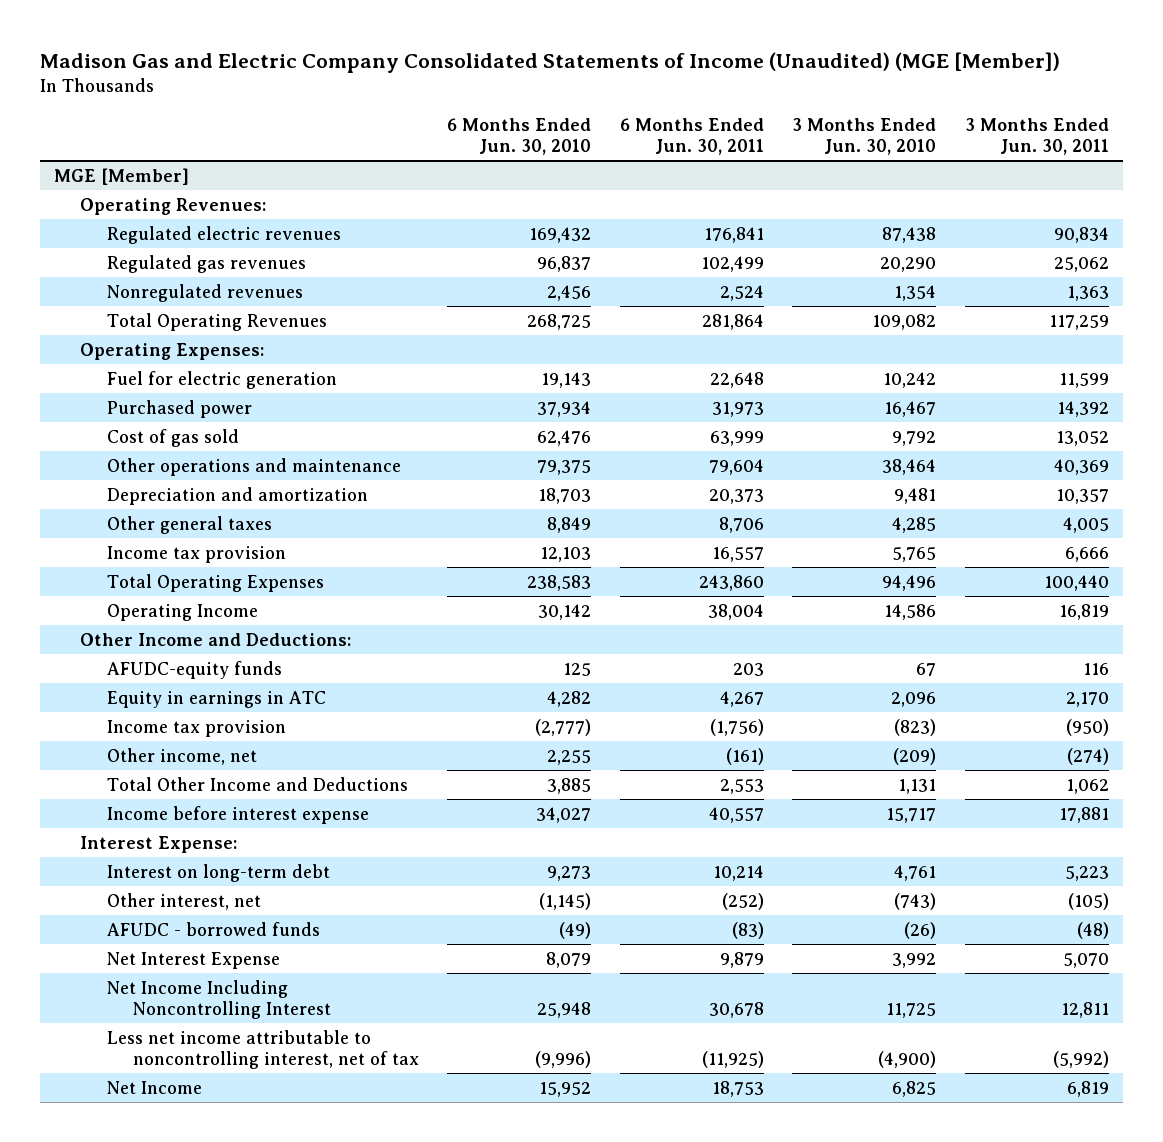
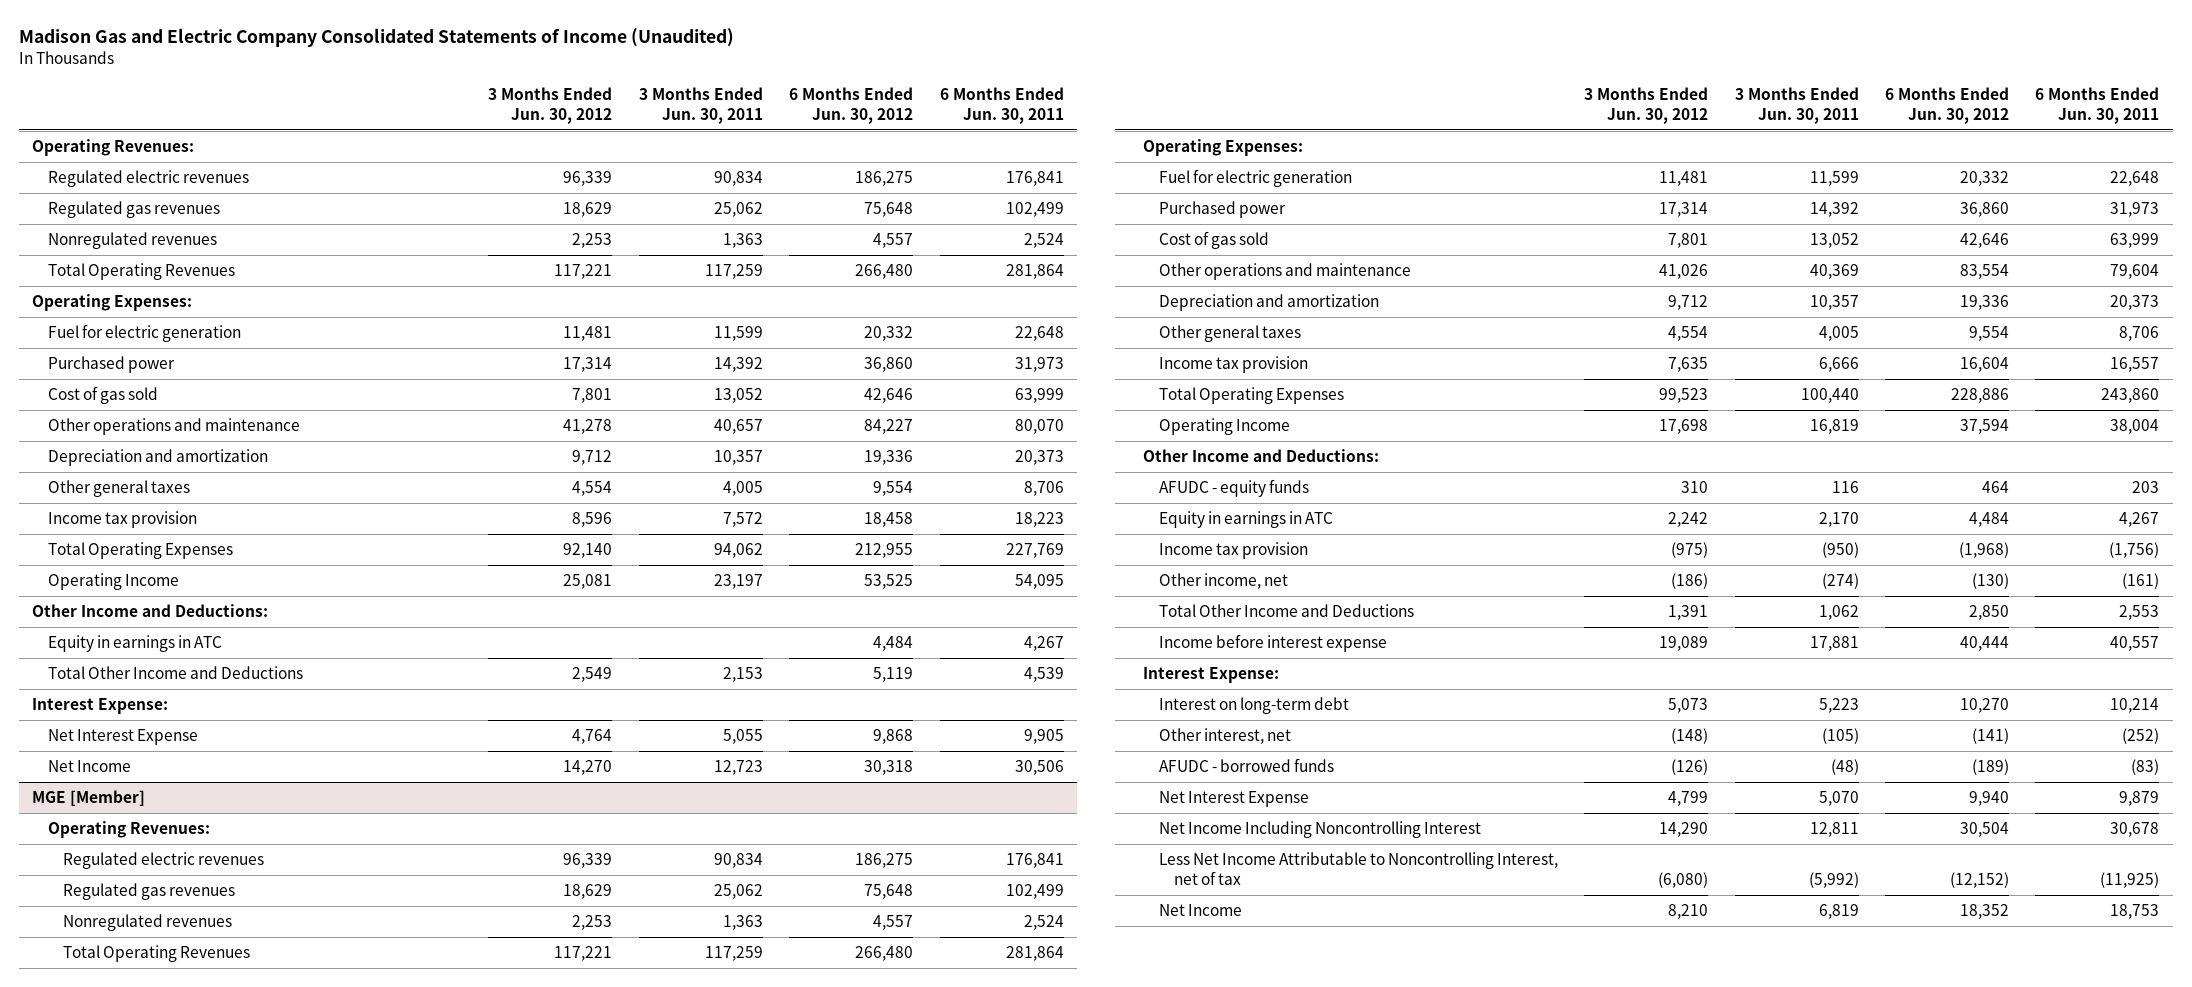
- Madison Gas and Electric Company Consolidated Statements of Income (Unaudited) (MGE [Member])
+ Madison Gas and Electric Company Consolidated Statements of Income (Unaudited)
- | 6 Months Ended Jun. 30, 2010 | 6 Months Ended Jun. 30, 2011 | 3 Months Ended Jun. 30, 2010 | 3 Months Ended Jun. 30, 2011
+ | 3 Months Ended Jun. 30, 2012 | 3 Months Ended Jun. 30, 2011 | 6 Months Ended Jun. 30, 2012 | 6 Months Ended Jun. 30, 2011
+ Operating Revenues:
+ Regulated electric revenues | 96,339 | 90,834 | 186,275 | 176,841
+ Regulated gas revenues | 18,629 | 25,062 | 75,648 | 102,499
+ Nonregulated revenues | 2,253 | 1,363 | 4,557 | 2,524
+ Total Operating Revenues | 117,221 | 117,259 | 266,480 | 281,864
+ Operating Expenses:
+ Fuel for electric generation | 11,481 | 11,599 | 20,332 | 22,648
+ Purchased power | 17,314 | 14,392 | 36,860 | 31,973
+ Cost of gas sold | 7,801 | 13,052 | 42,646 | 63,999
+ Other operations and maintenance | 41,278 | 40,657 | 84,227 | 80,070
+ Depreciation and amortization | 9,712 | 10,357 | 19,336 | 20,373
+ Other general taxes | 4,554 | 4,005 | 9,554 | 8,706
+ Income tax provision | 8,596 | 7,572 | 18,458 | 18,223
+ Total Operating Expenses | 92,140 | 94,062 | 212,955 | 227,769
+ Operating Income | 25,081 | 23,197 | 53,525 | 54,095
+ Other Income and Deductions:
+ Equity in earnings in ATC | | | 4,484 | 4,267
+ Total Other Income and Deductions | 2,549 | 2,153 | 5,119 | 4,539
+ Interest Expense:
+ Net Interest Expense | 4,764 | 5,055 | 9,868 | 9,905
+ Net Income | 14,270 | 12,723 | 30,318 | 30,506
@ MGE [Member]
- AFUDC-equity funds | 125 | 203 | 67 | 116
+ AFUDC - equity funds | 310 | 116 | 464 | 203
- Less net income attributable to noncontrolling interest, net of tax | (9,996) | (11,925) | (4,900) | (5,992)
+ Less Net Income Attributable to Noncontrolling Interest, net of tax | (6,080) | (5,992) | (12,152) | (11,925)

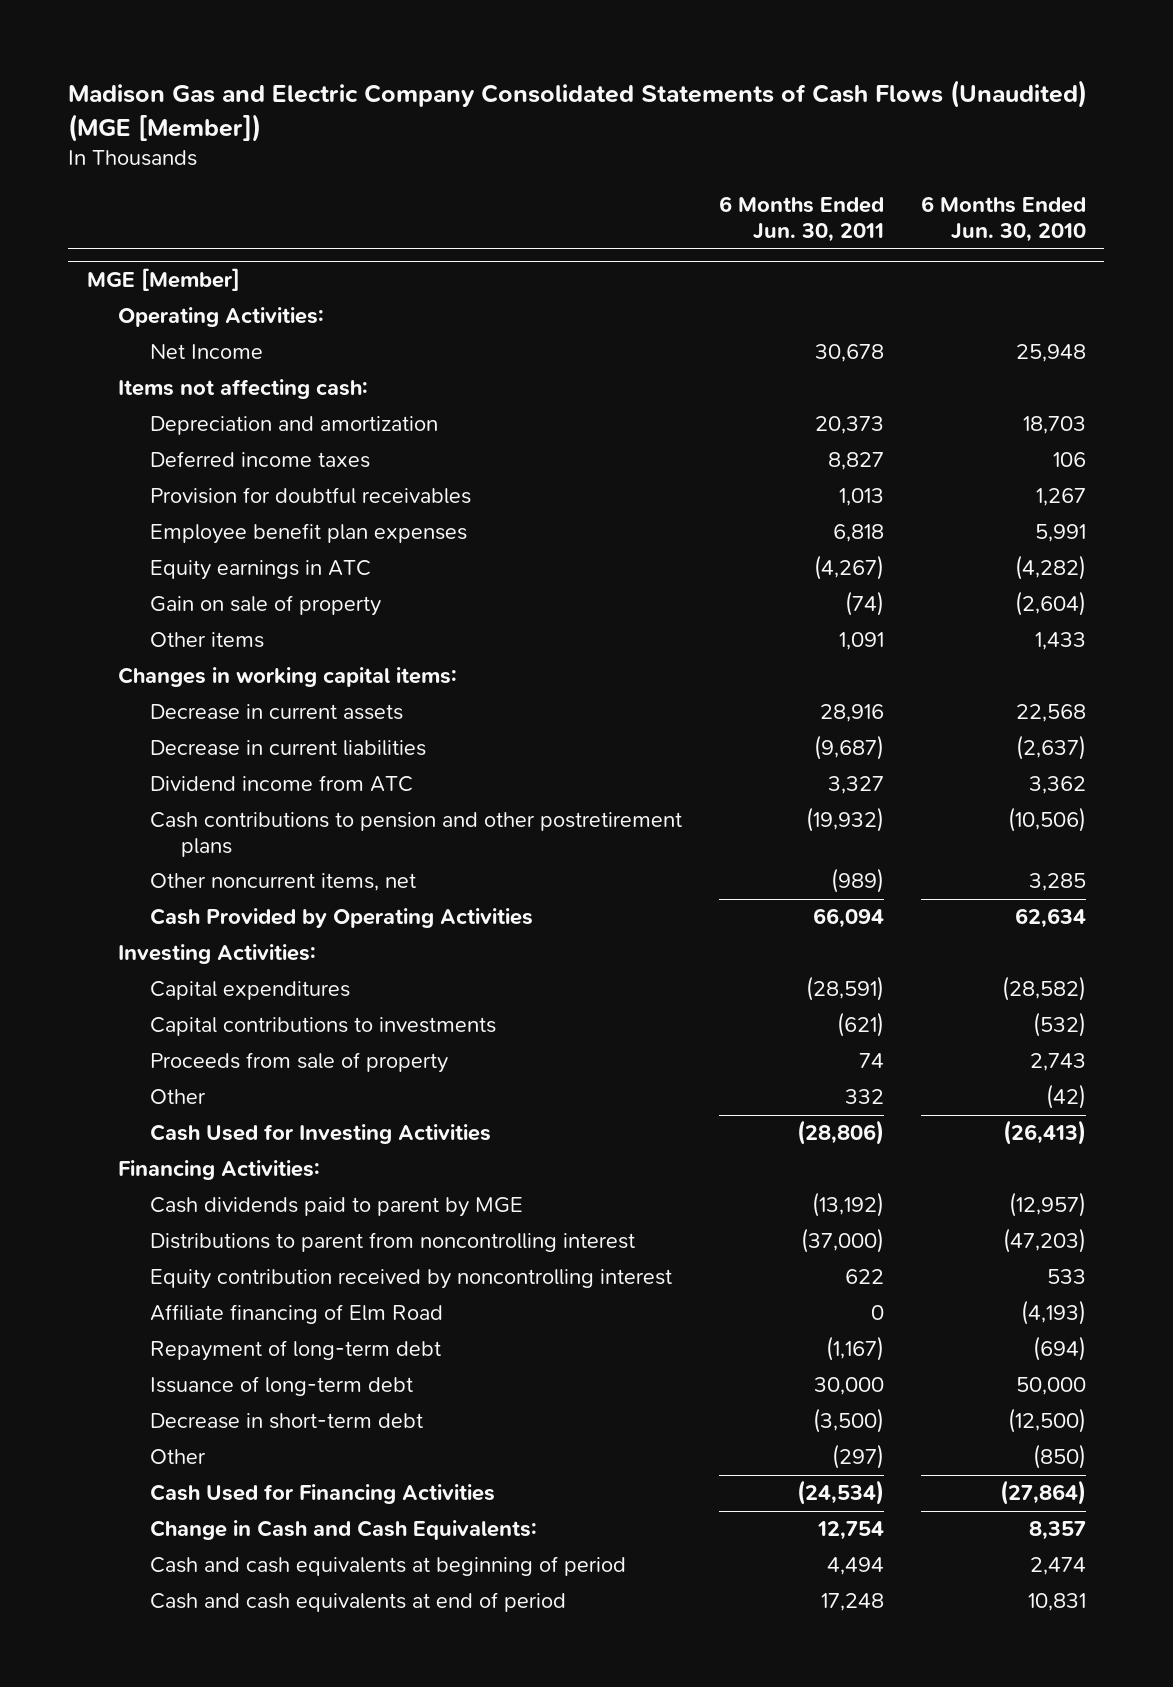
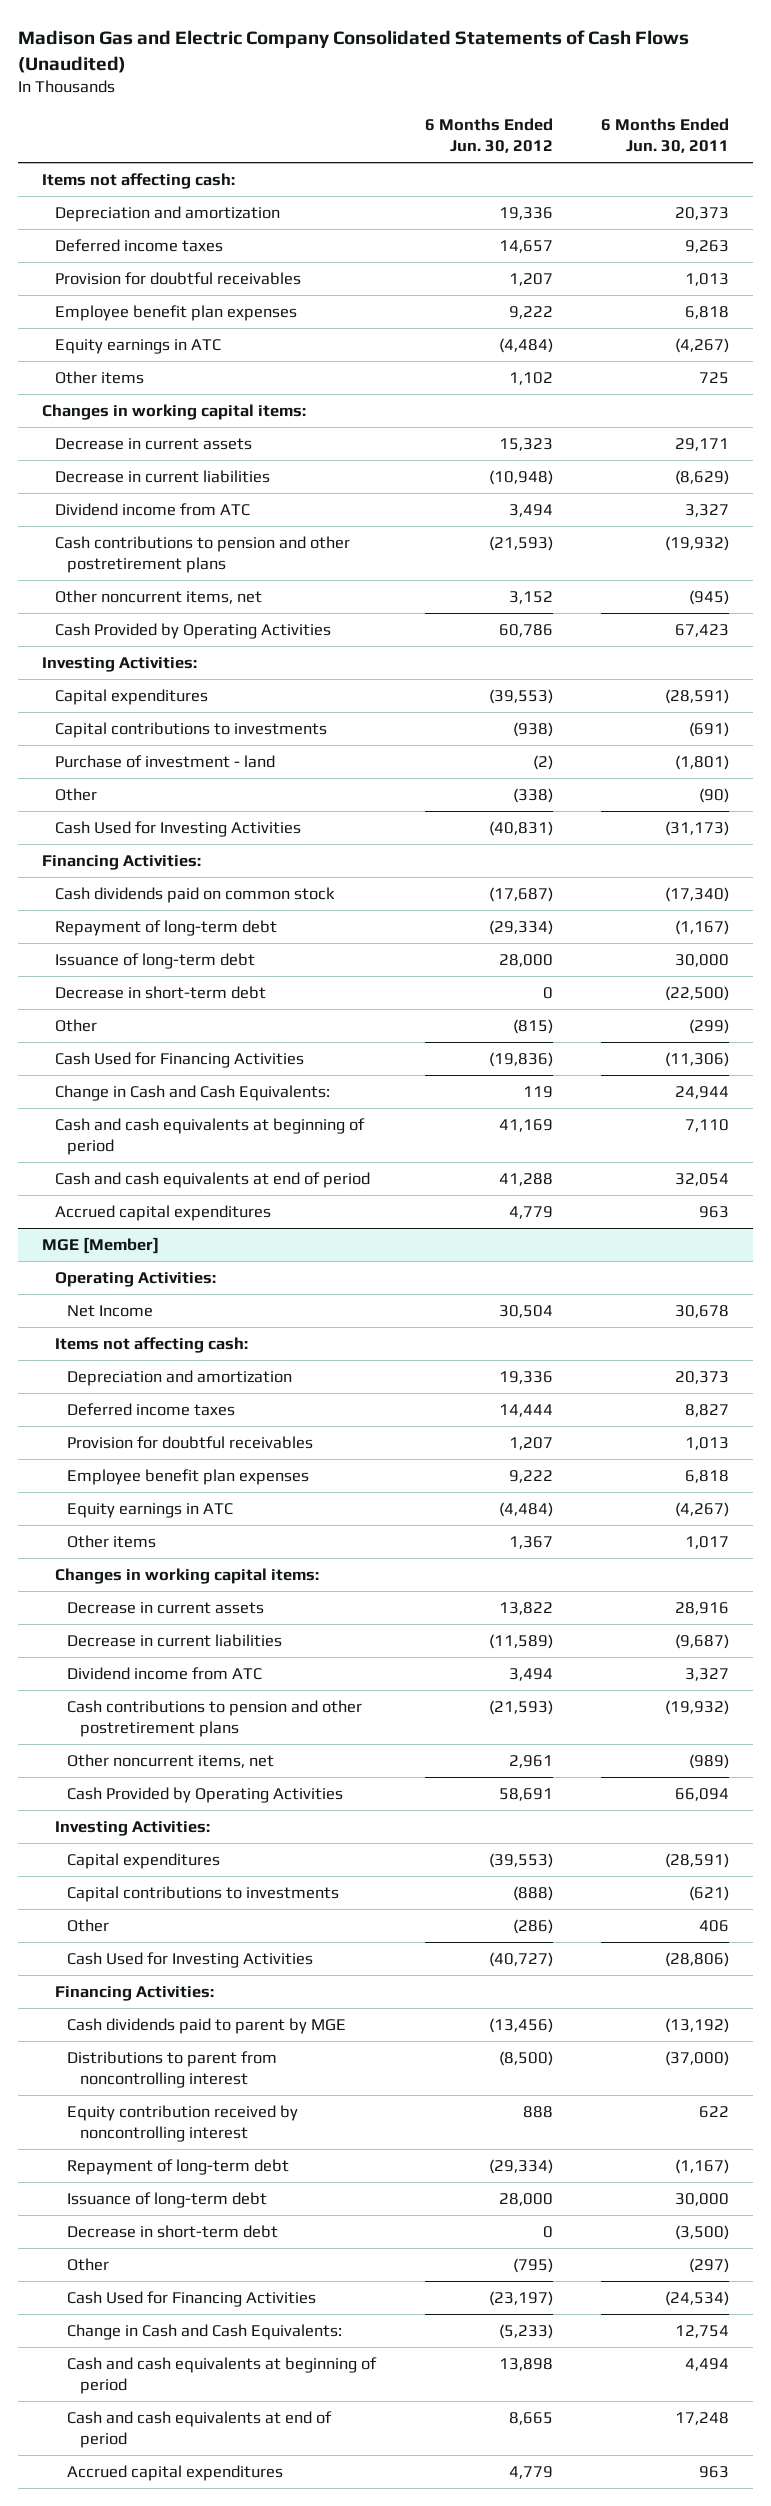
- Madison Gas and Electric Company Consolidated Statements of Cash Flows (Unaudited) (MGE [Member])
+ Madison Gas and Electric Company Consolidated Statements of Cash Flows (Unaudited)
- | 6 Months Ended Jun. 30, 2011 | 6 Months Ended Jun. 30, 2010
+ | 6 Months Ended Jun. 30, 2012 | 6 Months Ended Jun. 30, 2011
+ Items not affecting cash:
+ Depreciation and amortization | 19,336 | 20,373
+ Deferred income taxes | 14,657 | 9,263
+ Provision for doubtful receivables | 1,207 | 1,013
+ Employee benefit plan expenses | 9,222 | 6,818
+ Equity earnings in ATC | (4,484) | (4,267)
+ Other items | 1,102 | 725
+ Changes in working capital items:
+ Decrease in current assets | 15,323 | 29,171
+ Decrease in current liabilities | (10,948) | (8,629)
+ Dividend income from ATC | 3,494 | 3,327
+ Cash contributions to pension and other postretirement plans | (21,593) | (19,932)
+ Other noncurrent items, net | 3,152 | (945)
+ Cash Provided by Operating Activities | 60,786 | 67,423
+ Investing Activities:
+ Capital expenditures | (39,553) | (28,591)
+ Capital contributions to investments | (938) | (691)
+ Purchase of investment - land | (2) | (1,801)
+ Other | (338) | (90)
+ Cash Used for Investing Activities | (40,831) | (31,173)
+ Financing Activities:
+ Cash dividends paid on common stock | (17,687) | (17,340)
+ Repayment of long-term debt | (29,334) | (1,167)
+ Issuance of long-term debt | 28,000 | 30,000
+ Decrease in short-term debt | 0 | (22,500)
+ Other | (815) | (299)
+ Cash Used for Financing Activities | (19,836) | (11,306)
+ Change in Cash and Cash Equivalents: | 119 | 24,944
+ Cash and cash equivalents at beginning of period | 41,169 | 7,110
+ Cash and cash equivalents at end of period | 41,288 | 32,054
+ Accrued capital expenditures | 4,779 | 963
@ MGE [Member]
- Gain on sale of property | (74) | (2,604)
- Other items | 1,091 | 1,433
+ Other items | 1,367 | 1,017
- Proceeds from sale of property | 74 | 2,743
- Other | 332 | (42)
+ Other | (286) | 406
- Affiliate financing of Elm Road | 0 | (4,193)
+ Accrued capital expenditures | 4,779 | 963

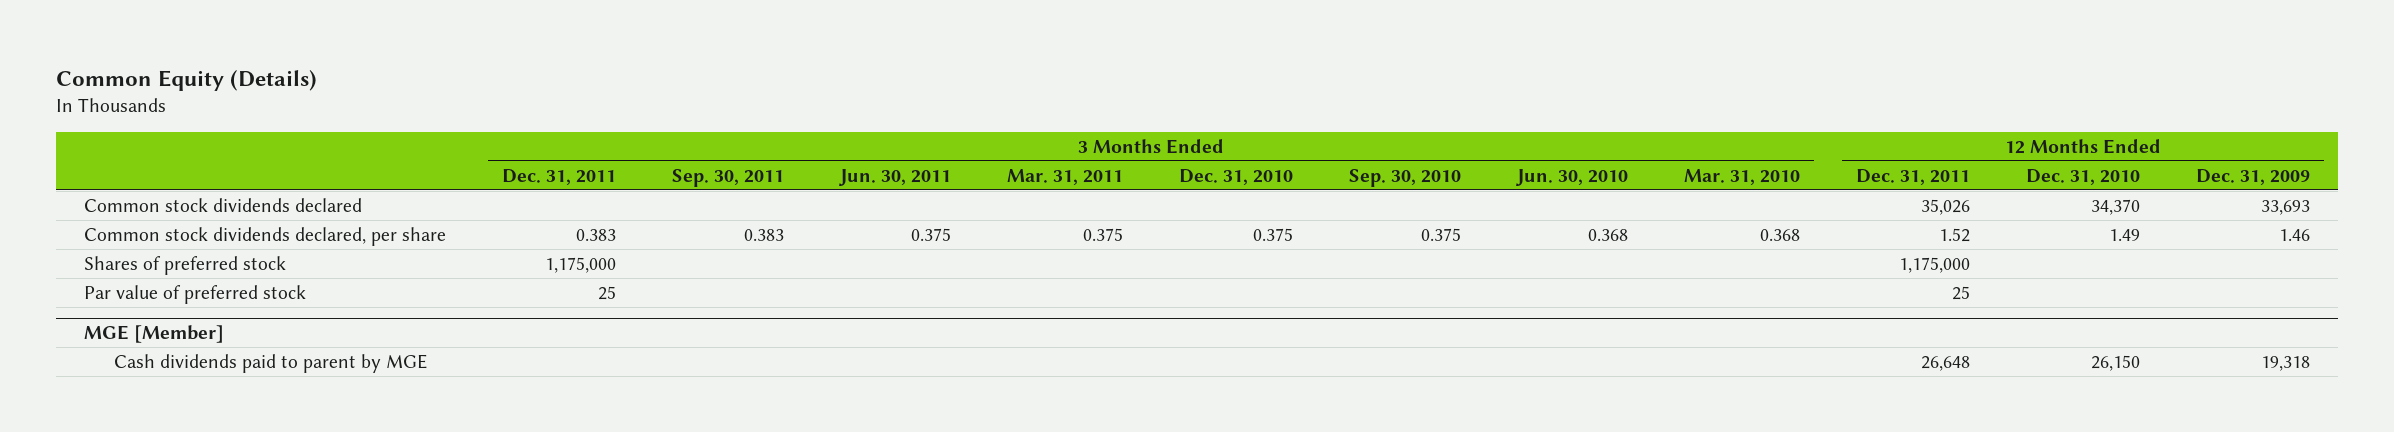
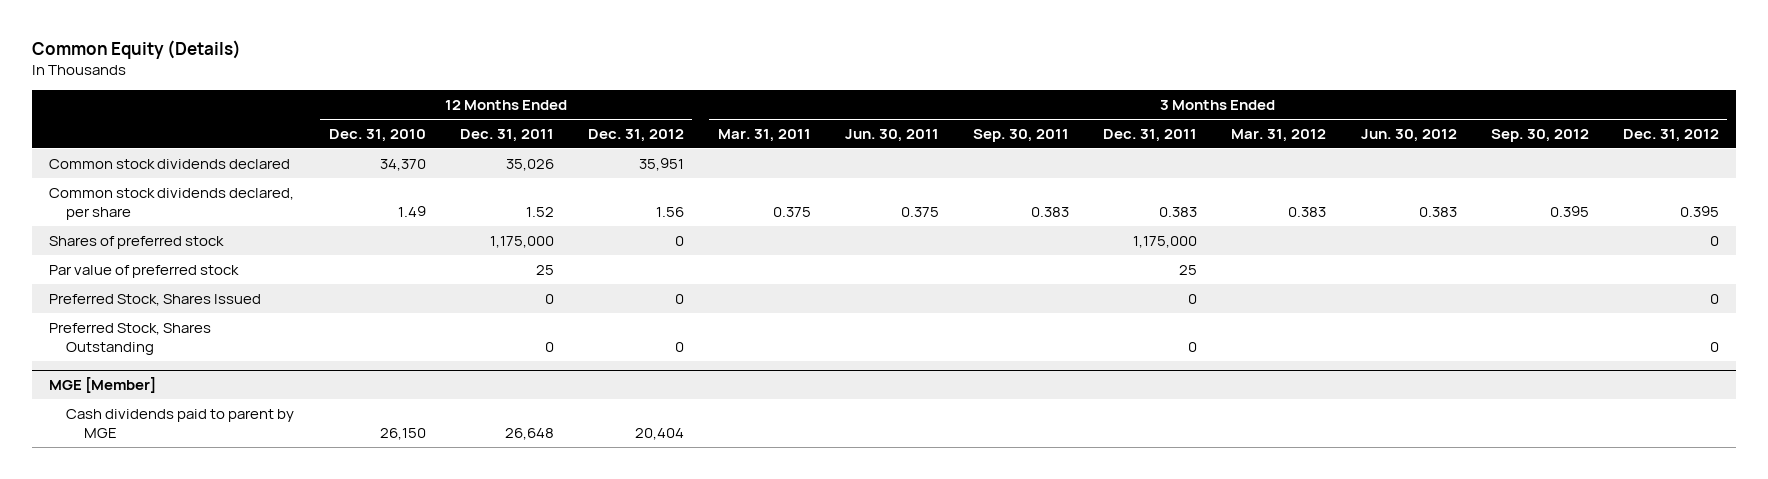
- | 3 Months Ended Dec. 31, 2011 | 3 Months Ended Sep. 30, 2011 | 3 Months Ended Jun. 30, 2011 | 3 Months Ended Mar. 31, 2011 | 3 Months Ended Dec. 31, 2010 | 3 Months Ended Sep. 30, 2010 | 3 Months Ended Jun. 30, 2010 | 3 Months Ended Mar. 31, 2010 | 12 Months Ended Dec. 31, 2011 | 12 Months Ended Dec. 31, 2010 | 12 Months Ended Dec. 31, 2009
+ | 12 Months Ended Dec. 31, 2010 | 12 Months Ended Dec. 31, 2011 | 12 Months Ended Dec. 31, 2012 | 3 Months Ended Mar. 31, 2011 | 3 Months Ended Jun. 30, 2011 | 3 Months Ended Sep. 30, 2011 | 3 Months Ended Dec. 31, 2011 | 3 Months Ended Mar. 31, 2012 | 3 Months Ended Jun. 30, 2012 | 3 Months Ended Sep. 30, 2012 | 3 Months Ended Dec. 31, 2012
+ Preferred Stock, Shares Issued | | 0 | 0 | | | | 0 | | | | 0
+ Preferred Stock, Shares Outstanding | | 0 | 0 | | | | 0 | | | | 0

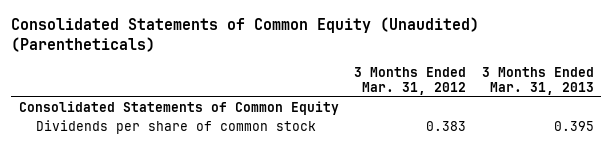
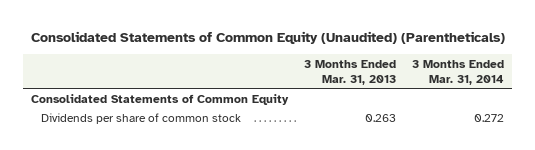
- | 3 Months Ended Mar. 31, 2012 | 3 Months Ended Mar. 31, 2013
+ | 3 Months Ended Mar. 31, 2013 | 3 Months Ended Mar. 31, 2014
- Dividends per share of common stock | 0.383 | 0.395
+ Dividends per share of common stock | 0.263 | 0.272

